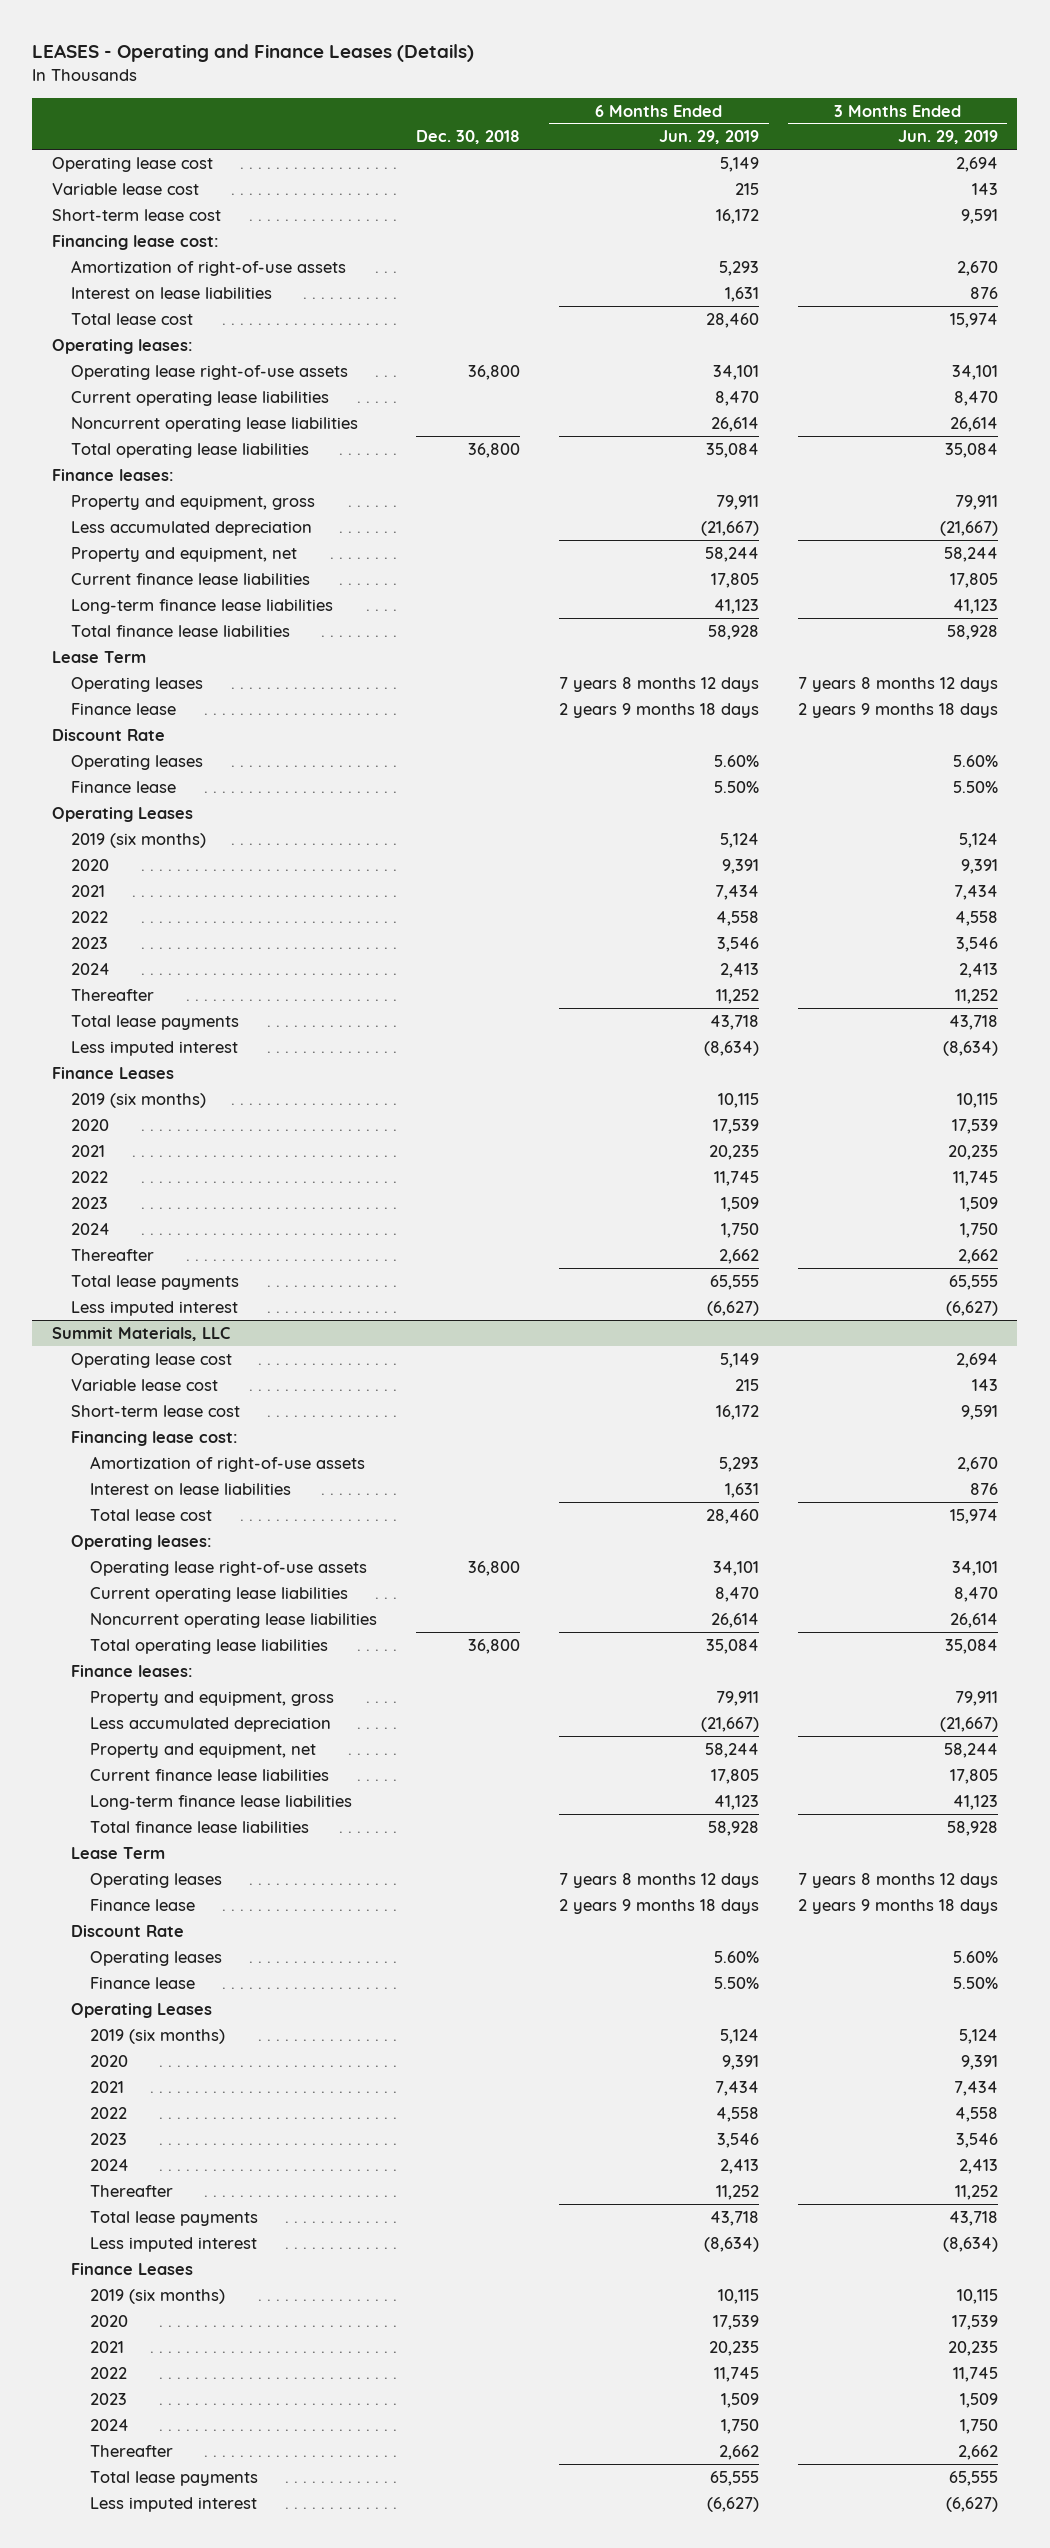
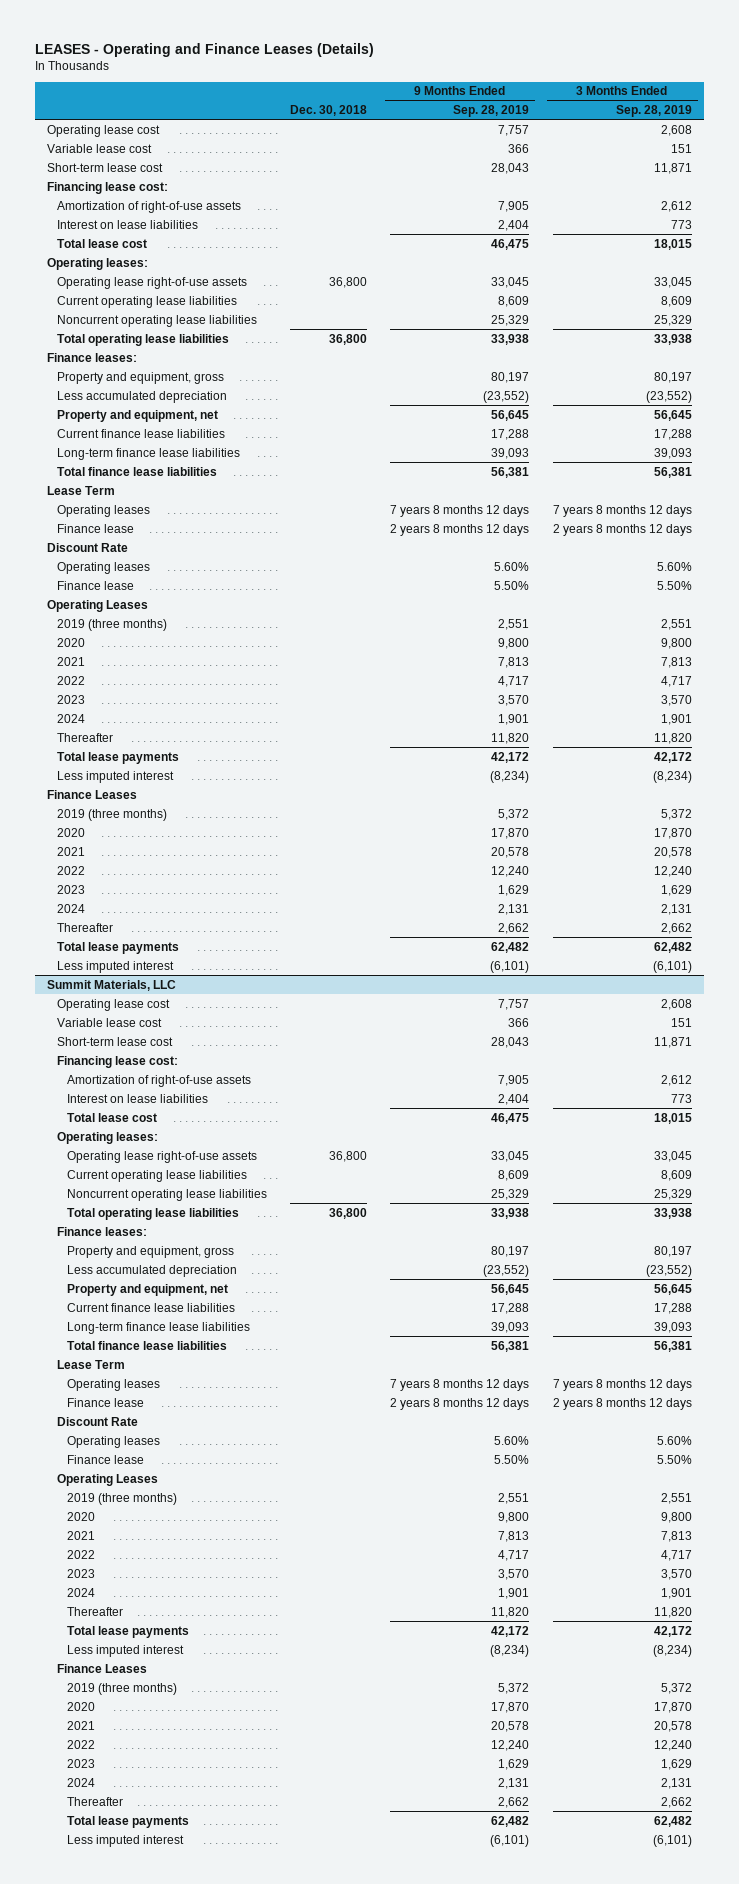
- | Dec. 30, 2018 | 6 Months Ended Jun. 29, 2019 | 3 Months Ended Jun. 29, 2019
+ | Dec. 30, 2018 | 9 Months Ended Sep. 28, 2019 | 3 Months Ended Sep. 28, 2019
- 2019 (six months) | | 5,124 | 5,124
+ 2019 (three months) | | 2,551 | 2,551
- 2019 (six months) | | 10,115 | 10,115
+ 2019 (three months) | | 5,372 | 5,372
@ Summit Materials, LLC
- 2019 (six months) | | 5,124 | 5,124
+ 2019 (three months) | | 2,551 | 2,551
- 2019 (six months) | | 10,115 | 10,115
+ 2019 (three months) | | 5,372 | 5,372

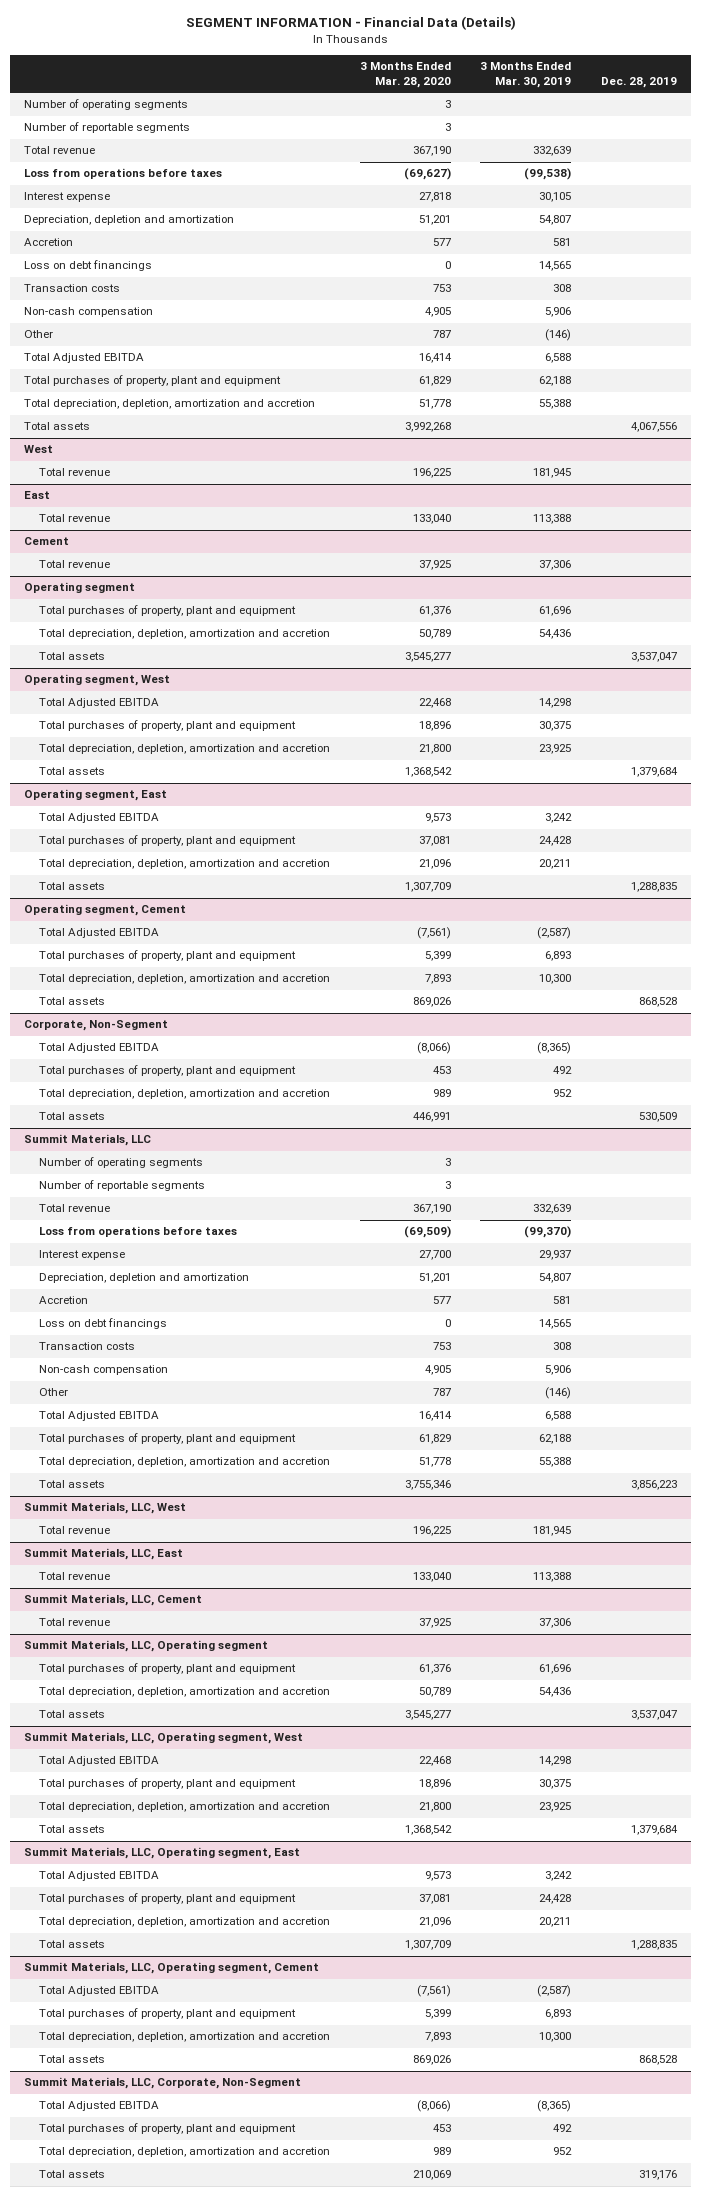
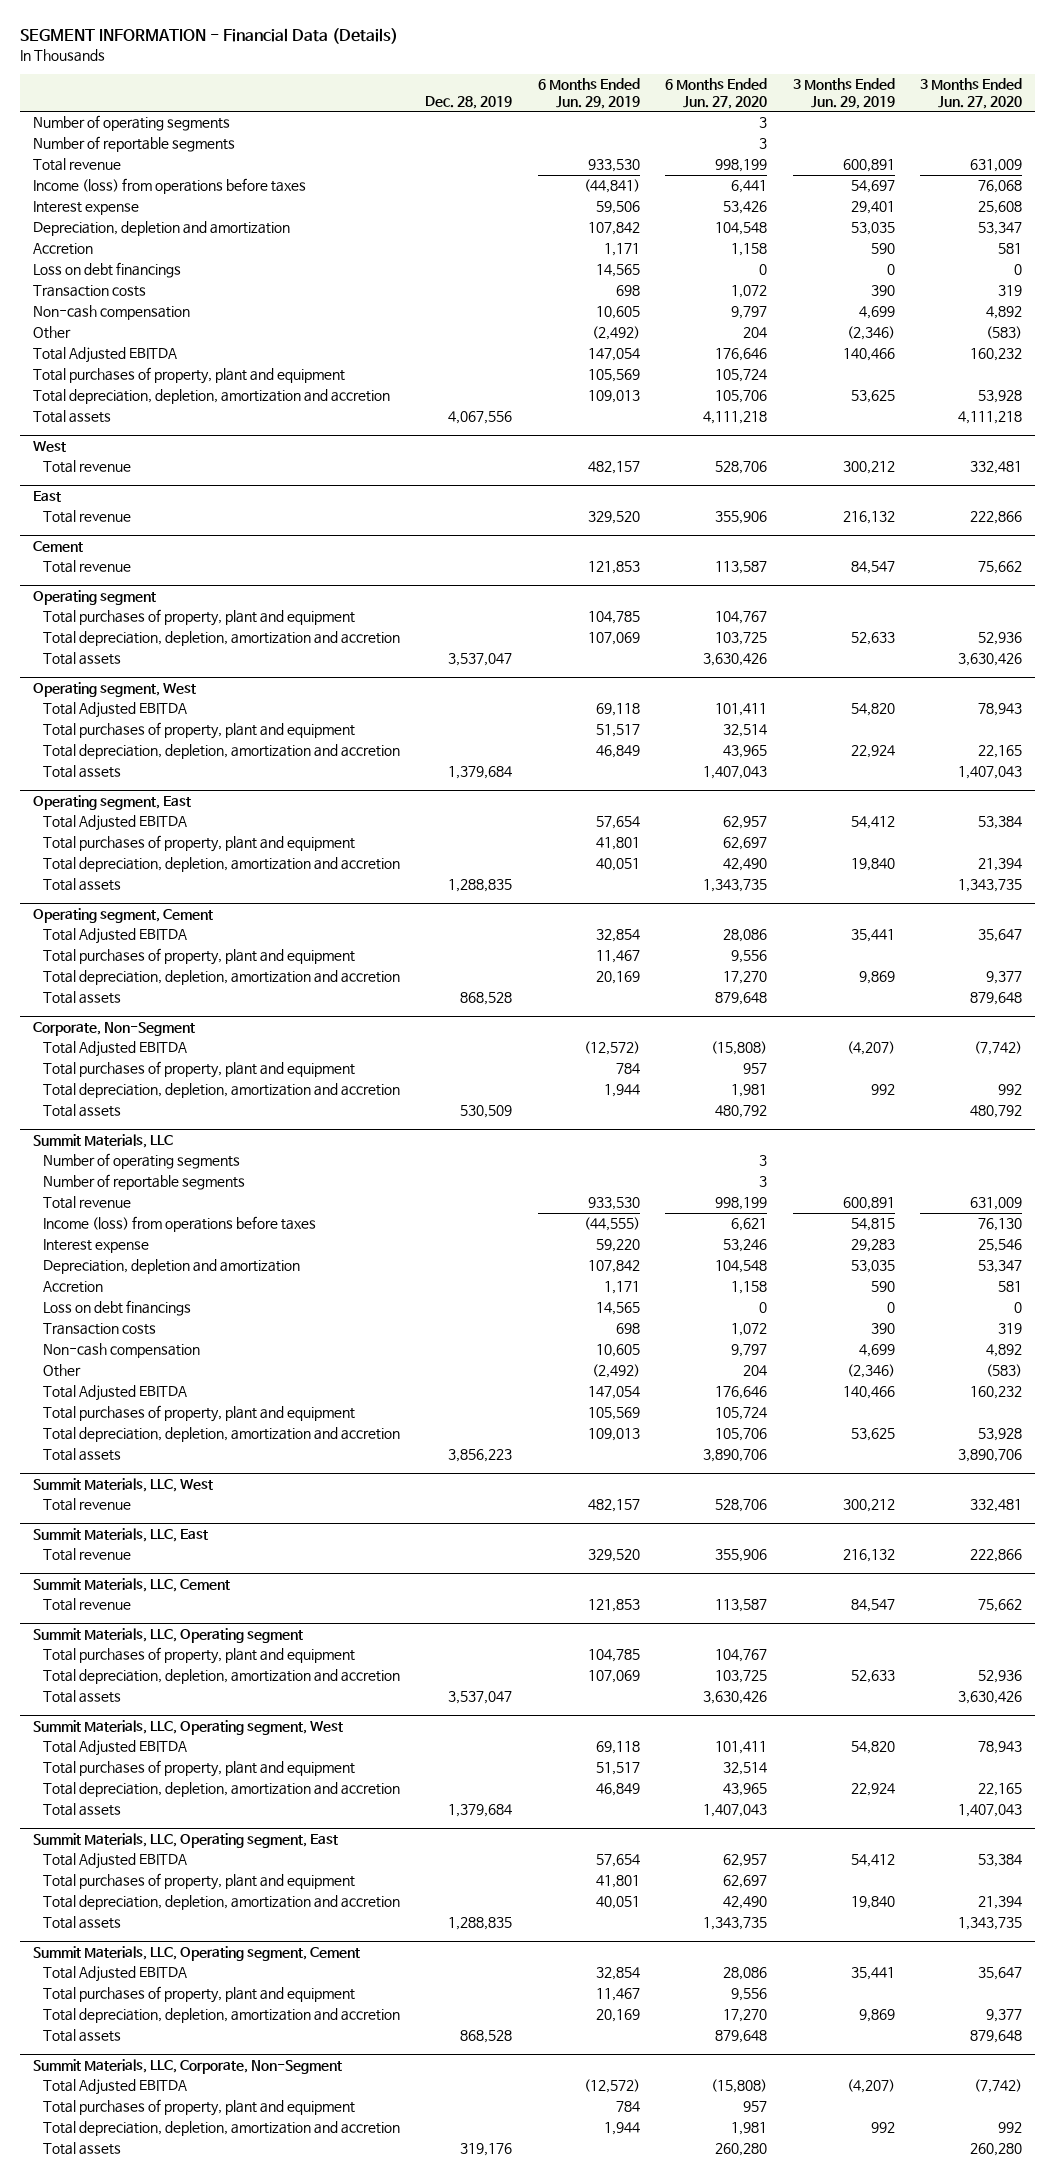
- | 3 Months Ended Mar. 28, 2020 | 3 Months Ended Mar. 30, 2019 | Dec. 28, 2019
+ | Dec. 28, 2019 | 6 Months Ended Jun. 29, 2019 | 6 Months Ended Jun. 27, 2020 | 3 Months Ended Jun. 29, 2019 | 3 Months Ended Jun. 27, 2020
- Loss from operations before taxes | (69,627) | (99,538) |
+ Income (loss) from operations before taxes | | (44,841) | 6,441 | 54,697 | 76,068
@ Summit Materials, LLC
- Loss from operations before taxes | (69,509) | (99,370) |
+ Income (loss) from operations before taxes | | (44,555) | 6,621 | 54,815 | 76,130

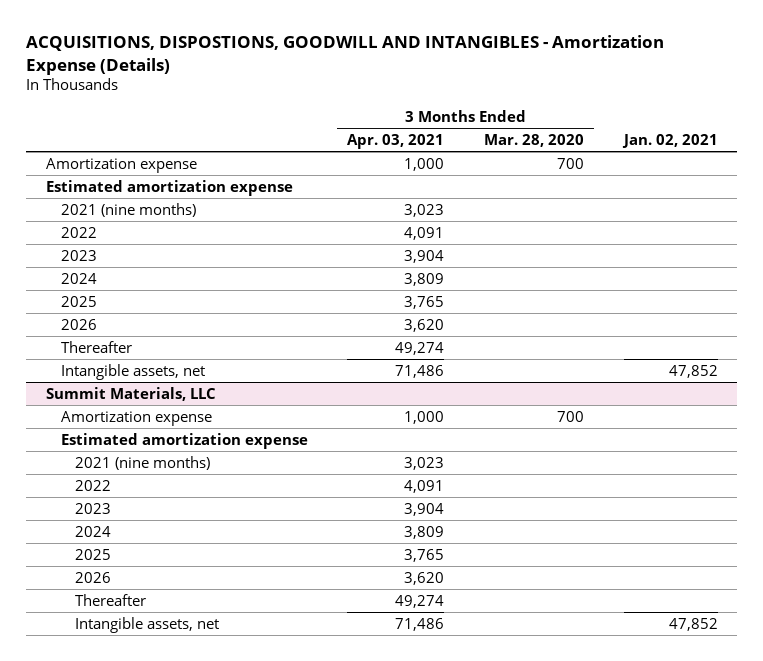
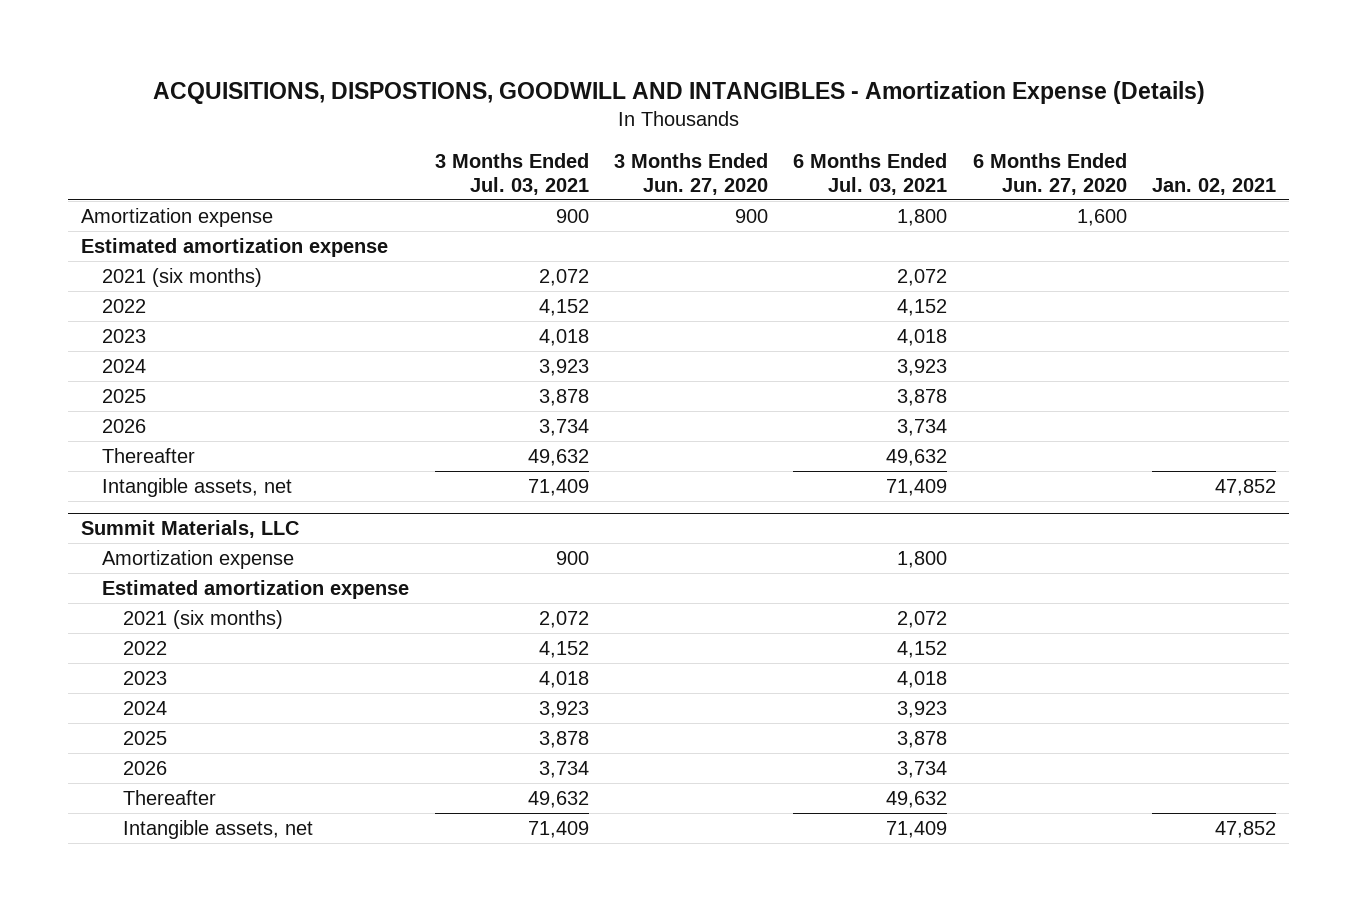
- | 3 Months Ended Apr. 03, 2021 | 3 Months Ended Mar. 28, 2020 | Jan. 02, 2021
+ | 3 Months Ended Jul. 03, 2021 | 3 Months Ended Jun. 27, 2020 | 6 Months Ended Jul. 03, 2021 | 6 Months Ended Jun. 27, 2020 | Jan. 02, 2021
- 2021 (nine months) | 3,023 | |
+ 2021 (six months) | 2,072 | | 2,072 | |
@ Summit Materials, LLC
- 2021 (nine months) | 3,023 | |
+ 2021 (six months) | 2,072 | | 2,072 | |

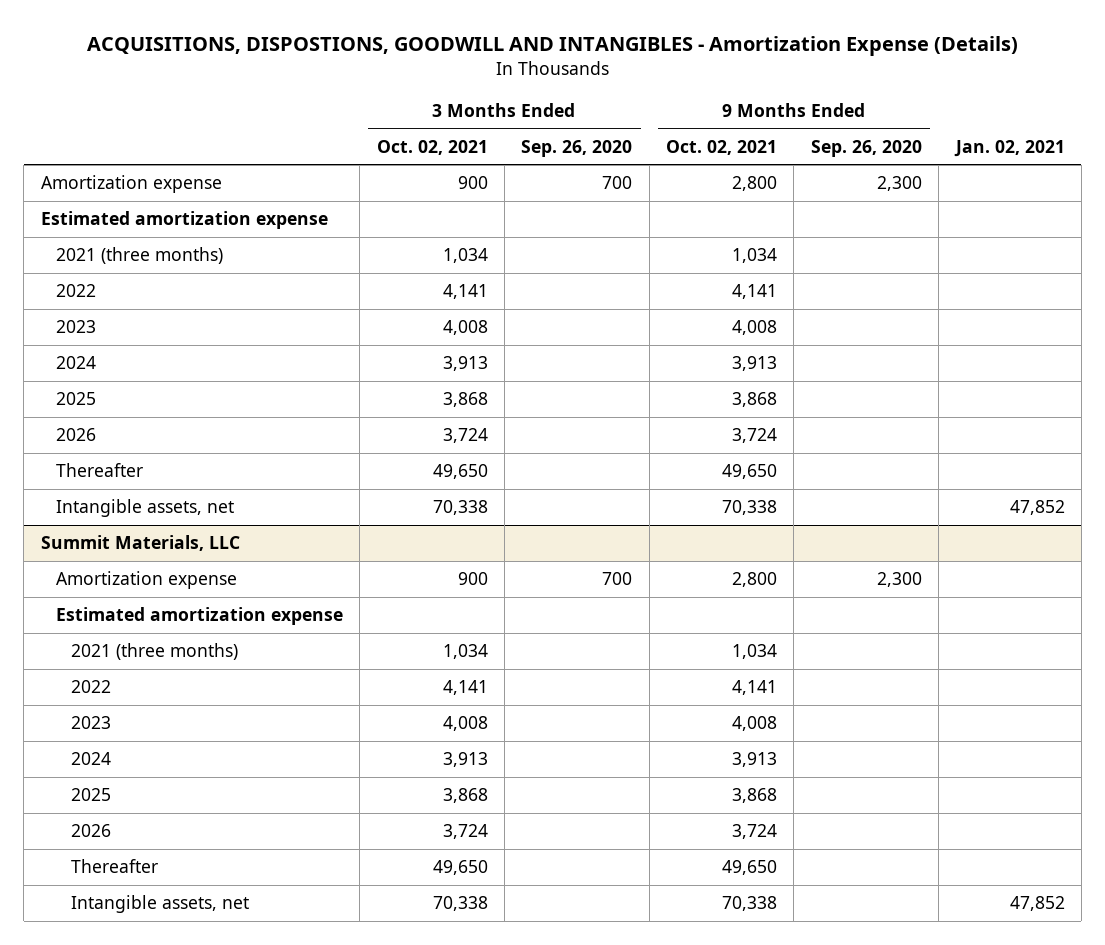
- | 3 Months Ended Jul. 03, 2021 | 3 Months Ended Jun. 27, 2020 | 6 Months Ended Jul. 03, 2021 | 6 Months Ended Jun. 27, 2020 | Jan. 02, 2021
+ | 3 Months Ended Oct. 02, 2021 | 3 Months Ended Sep. 26, 2020 | 9 Months Ended Oct. 02, 2021 | 9 Months Ended Sep. 26, 2020 | Jan. 02, 2021
- 2021 (six months) | 2,072 | | 2,072 | |
+ 2021 (three months) | 1,034 | | 1,034 | |
@ Summit Materials, LLC
- 2021 (six months) | 2,072 | | 2,072 | |
+ 2021 (three months) | 1,034 | | 1,034 | |

